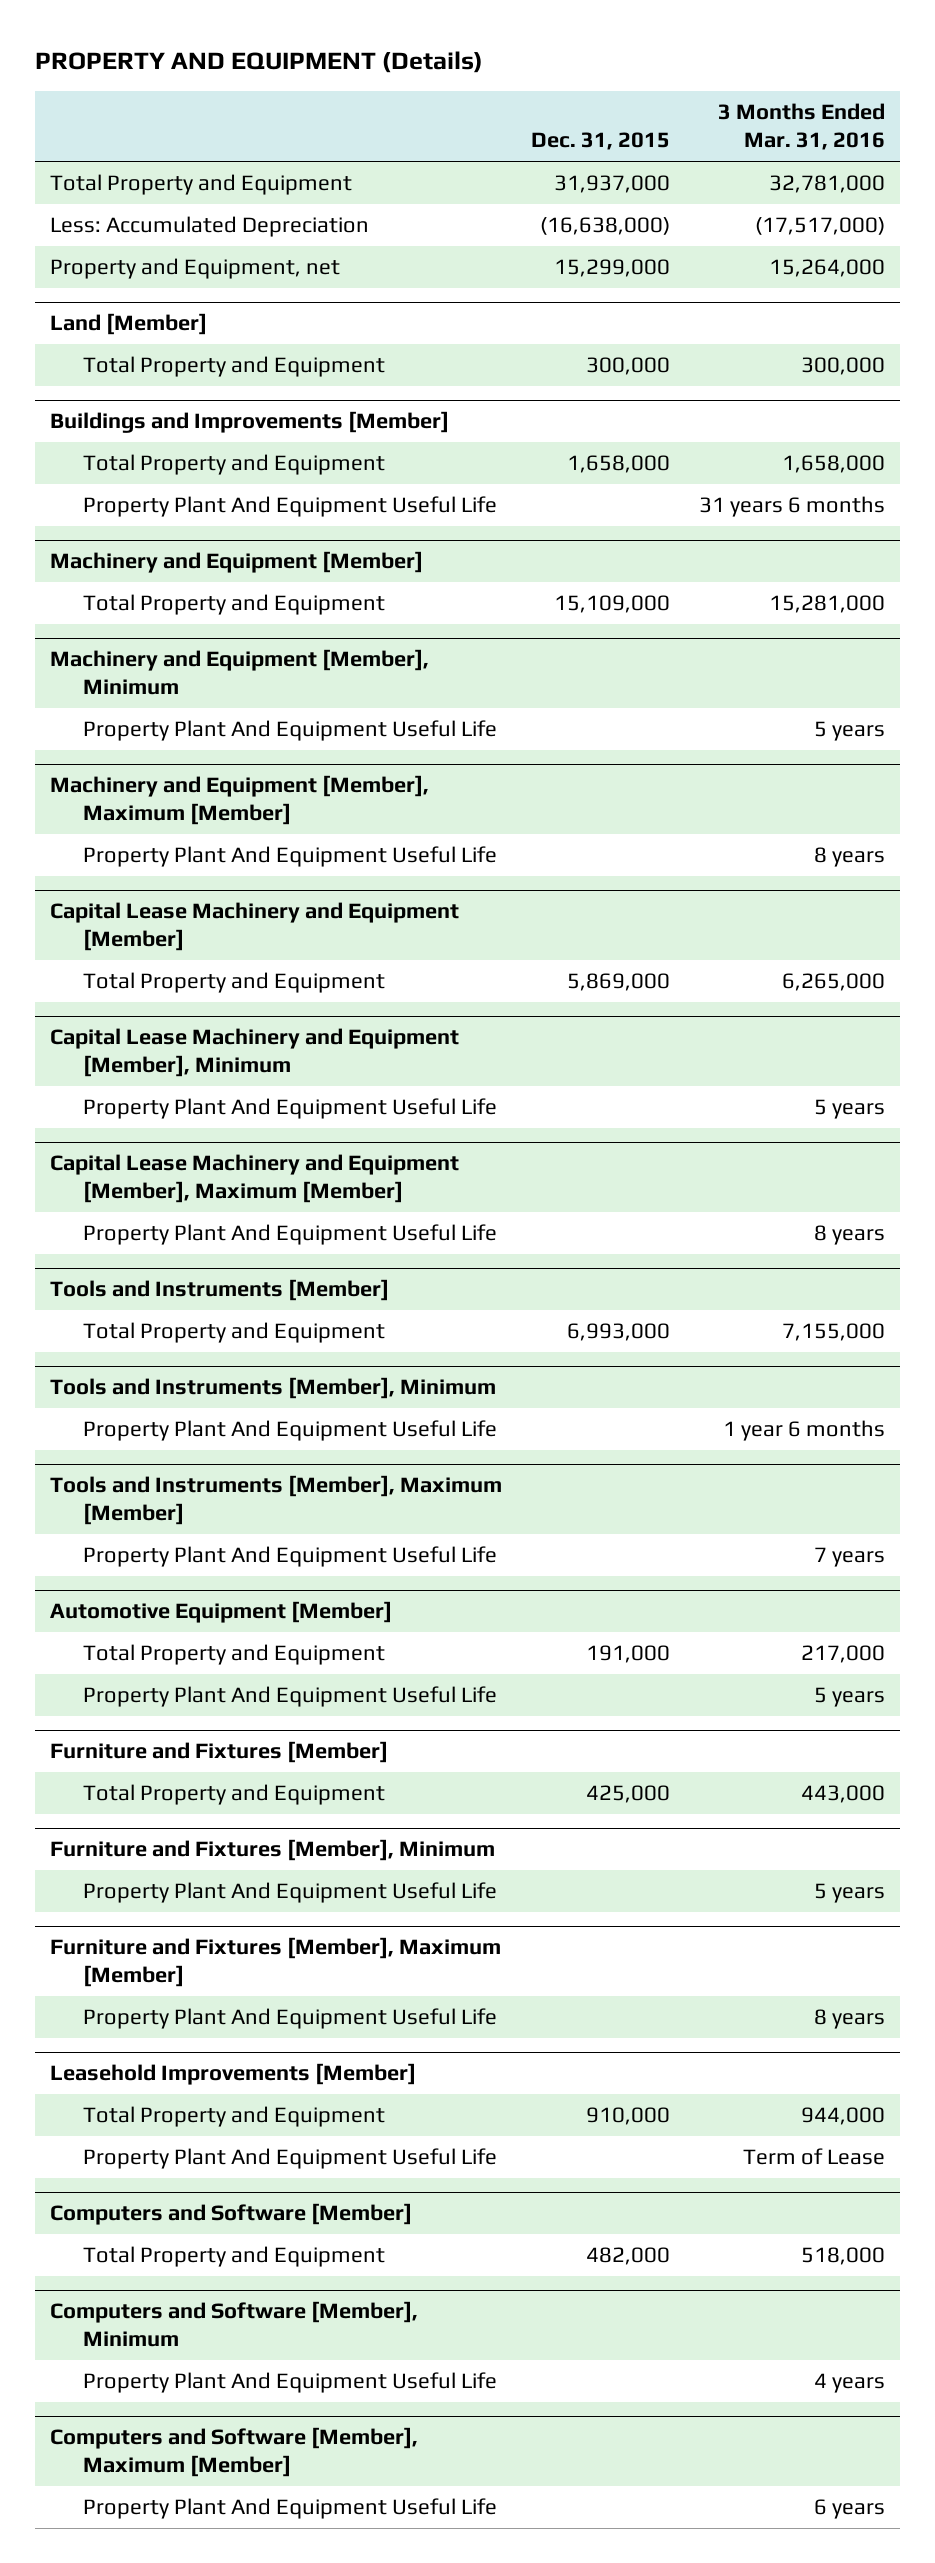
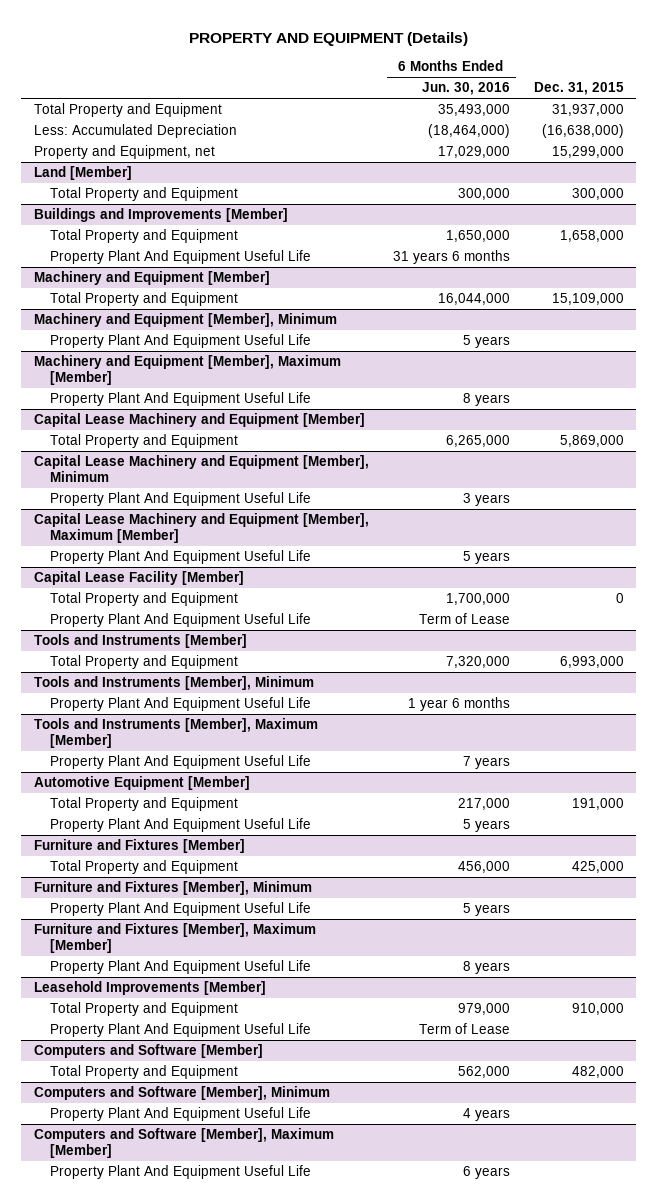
- | Dec. 31, 2015 | 3 Months Ended Mar. 31, 2016
+ | 6 Months Ended Jun. 30, 2016 | Dec. 31, 2015
+ Capital Lease Facility [Member]
+ Total Property and Equipment | 1,700,000 | 0
+ Property Plant And Equipment Useful Life | Term of Lease |

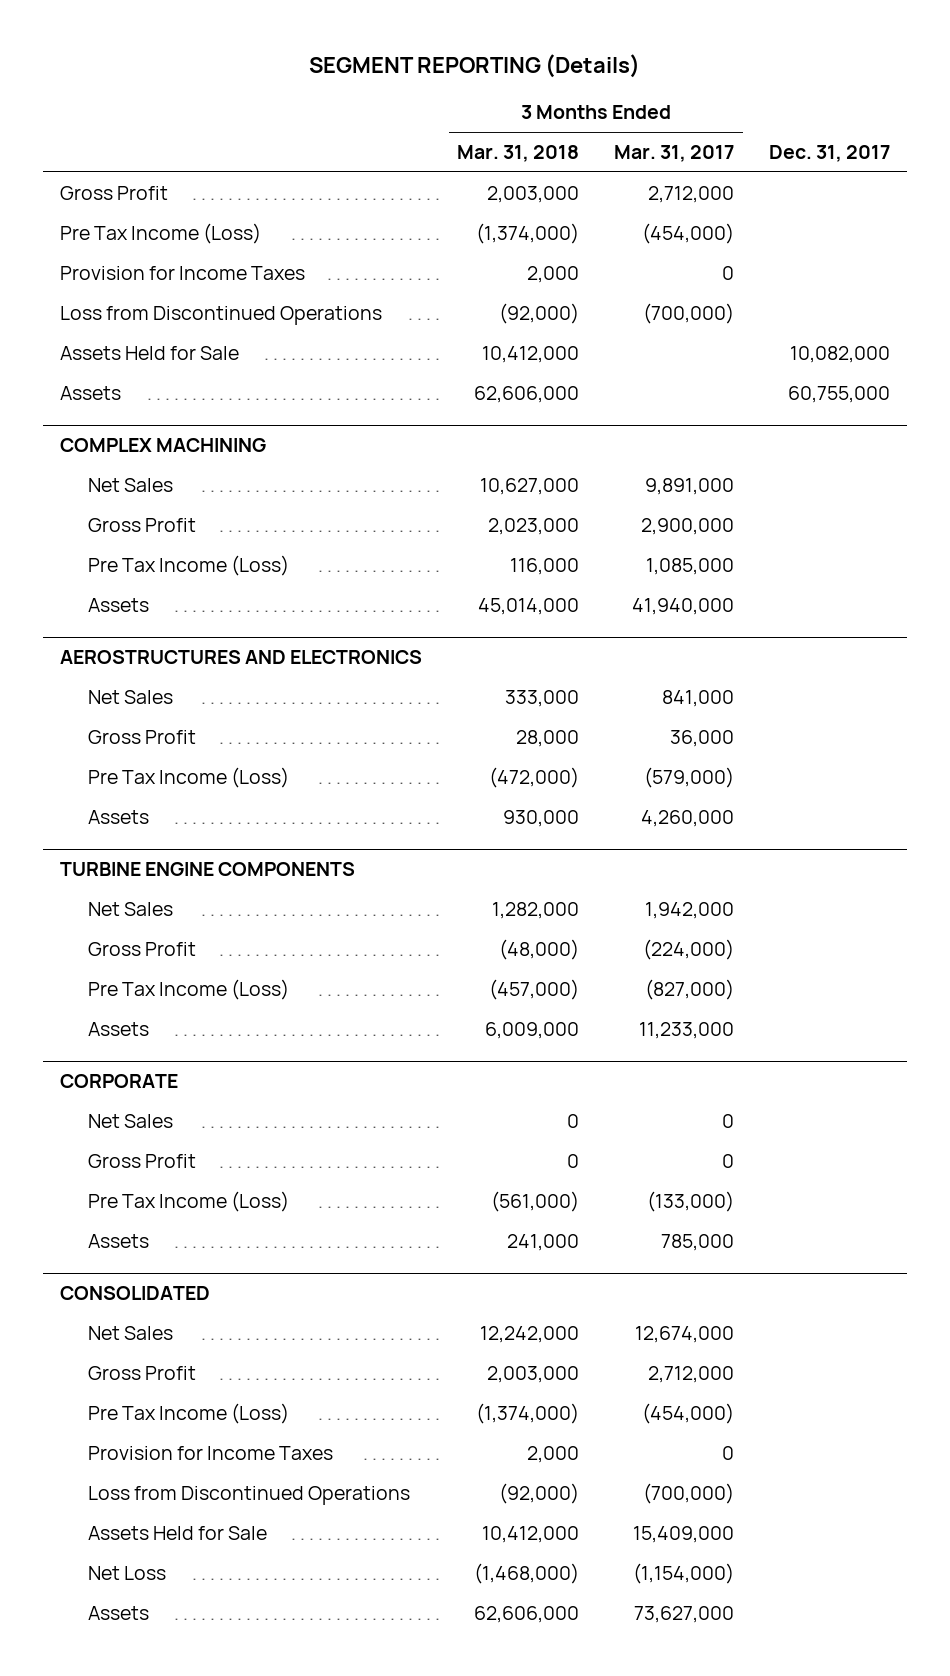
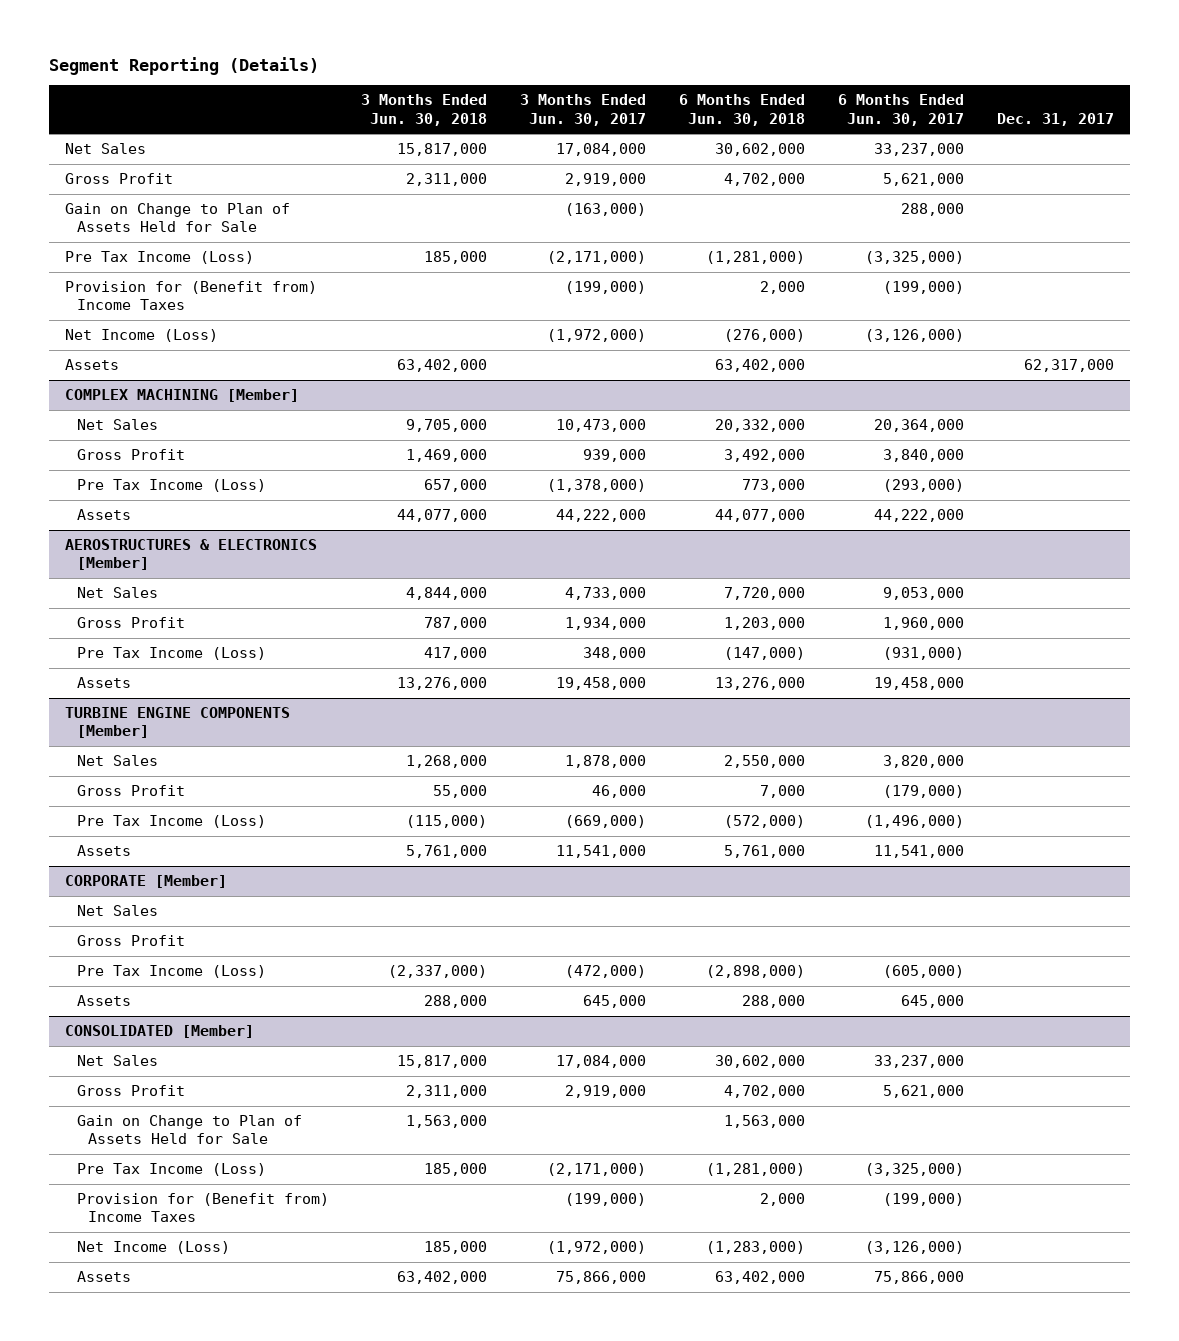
- SEGMENT REPORTING (Details)
+ Segment Reporting (Details)
- | 3 Months Ended Mar. 31, 2018 | 3 Months Ended Mar. 31, 2017 | Dec. 31, 2017
+ | 3 Months Ended Jun. 30, 2018 | 3 Months Ended Jun. 30, 2017 | 6 Months Ended Jun. 30, 2018 | 6 Months Ended Jun. 30, 2017 | Dec. 31, 2017
+ Net Sales | 15,817,000 | 17,084,000 | 30,602,000 | 33,237,000 |
+ Gain on Change to Plan of Assets Held for Sale | | (163,000) | | 288,000 |
- Provision for Income Taxes | 2,000 | 0 |
- Loss from Discontinued Operations | (92,000) | (700,000) |
- Assets Held for Sale | 10,412,000 | | 10,082,000
- Assets | 62,606,000 | | 60,755,000
- COMPLEX MACHINING
+ Provision for (Benefit from) Income Taxes | | (199,000) | 2,000 | (199,000) |
+ Net Income (Loss) | | (1,972,000) | (276,000) | (3,126,000) |
+ Assets | 63,402,000 | | 63,402,000 | | 62,317,000
+ COMPLEX MACHINING [Member]
- AEROSTRUCTURES AND ELECTRONICS
+ AEROSTRUCTURES & ELECTRONICS [Member]
- TURBINE ENGINE COMPONENTS
+ TURBINE ENGINE COMPONENTS [Member]
- CORPORATE
+ CORPORATE [Member]
- CONSOLIDATED
+ CONSOLIDATED [Member]
+ Gain on Change to Plan of Assets Held for Sale | 1,563,000 | | 1,563,000 | |
- Provision for Income Taxes | 2,000 | 0 |
- Loss from Discontinued Operations | (92,000) | (700,000) |
- Assets Held for Sale | 10,412,000 | 15,409,000 |
- Net Loss | (1,468,000) | (1,154,000) |
+ Provision for (Benefit from) Income Taxes | | (199,000) | 2,000 | (199,000) |
+ Net Income (Loss) | 185,000 | (1,972,000) | (1,283,000) | (3,126,000) |

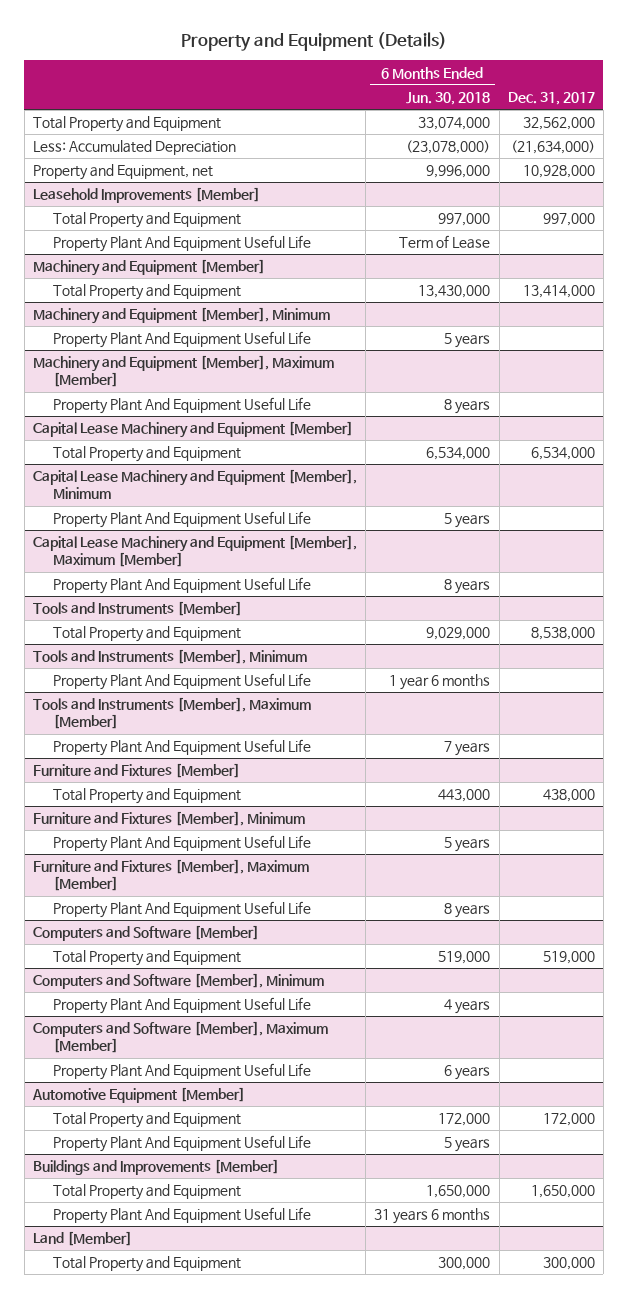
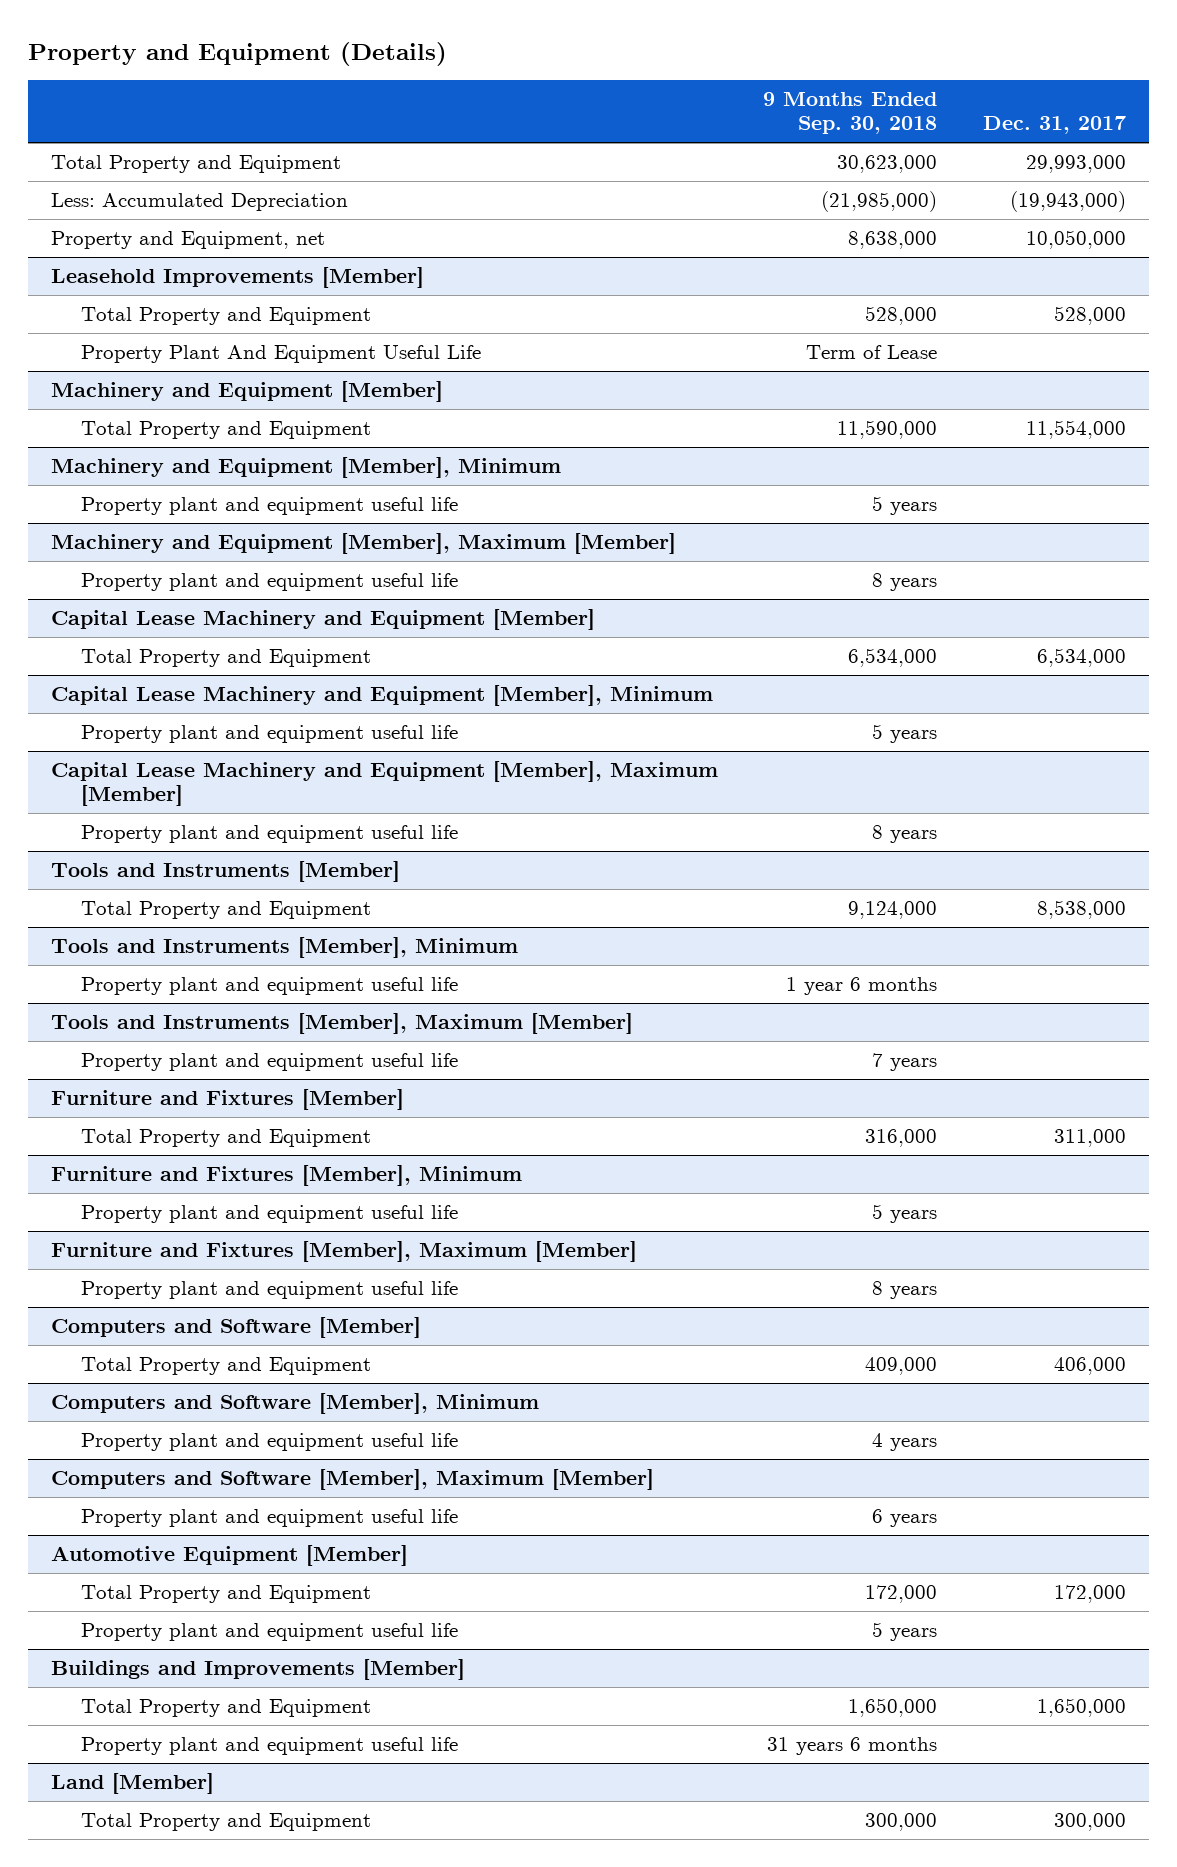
- | 6 Months Ended Jun. 30, 2018 | Dec. 31, 2017
+ | 9 Months Ended Sep. 30, 2018 | Dec. 31, 2017
- Total Property and Equipment | 33,074,000 | 32,562,000
- Less: Accumulated Depreciation | (23,078,000) | (21,634,000)
- Property and Equipment, net | 9,996,000 | 10,928,000
+ Total Property and Equipment | 30,623,000 | 29,993,000
+ Less: Accumulated Depreciation | (21,985,000) | (19,943,000)
+ Property and Equipment, net | 8,638,000 | 10,050,000
@ Leasehold Improvements [Member]
- Total Property and Equipment | 997,000 | 997,000
+ Total Property and Equipment | 528,000 | 528,000
@ Machinery and Equipment [Member]
- Total Property and Equipment | 13,430,000 | 13,414,000
+ Total Property and Equipment | 11,590,000 | 11,554,000
@ Machinery and Equipment [Member], Minimum
- Property Plant And Equipment Useful Life | 5 years |
+ Property plant and equipment useful life | 5 years |
@ Machinery and Equipment [Member], Maximum [Member]
- Property Plant And Equipment Useful Life | 8 years |
+ Property plant and equipment useful life | 8 years |
@ Capital Lease Machinery and Equipment [Member], Minimum
- Property Plant And Equipment Useful Life | 5 years |
+ Property plant and equipment useful life | 5 years |
@ Capital Lease Machinery and Equipment [Member], Maximum [Member]
- Property Plant And Equipment Useful Life | 8 years |
+ Property plant and equipment useful life | 8 years |
@ Tools and Instruments [Member], Minimum
- Property Plant And Equipment Useful Life | 1 year 6 months |
+ Property plant and equipment useful life | 1 year 6 months |
@ Tools and Instruments [Member], Maximum [Member]
- Property Plant And Equipment Useful Life | 7 years |
+ Property plant and equipment useful life | 7 years |
@ Furniture and Fixtures [Member]
- Total Property and Equipment | 443,000 | 438,000
+ Total Property and Equipment | 316,000 | 311,000
@ Furniture and Fixtures [Member], Minimum
- Property Plant And Equipment Useful Life | 5 years |
+ Property plant and equipment useful life | 5 years |
@ Furniture and Fixtures [Member], Maximum [Member]
- Property Plant And Equipment Useful Life | 8 years |
+ Property plant and equipment useful life | 8 years |
@ Computers and Software [Member]
- Total Property and Equipment | 519,000 | 519,000
+ Total Property and Equipment | 409,000 | 406,000
@ Computers and Software [Member], Minimum
- Property Plant And Equipment Useful Life | 4 years |
+ Property plant and equipment useful life | 4 years |
@ Computers and Software [Member], Maximum [Member]
- Property Plant And Equipment Useful Life | 6 years |
+ Property plant and equipment useful life | 6 years |
@ Automotive Equipment [Member]
- Property Plant And Equipment Useful Life | 5 years |
+ Property plant and equipment useful life | 5 years |
@ Buildings and Improvements [Member]
- Property Plant And Equipment Useful Life | 31 years 6 months |
+ Property plant and equipment useful life | 31 years 6 months |

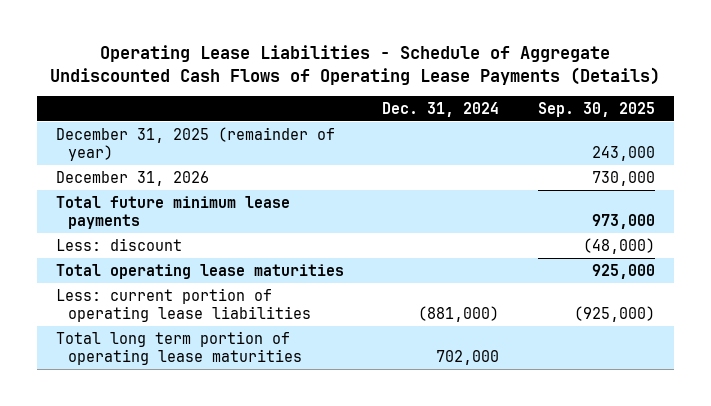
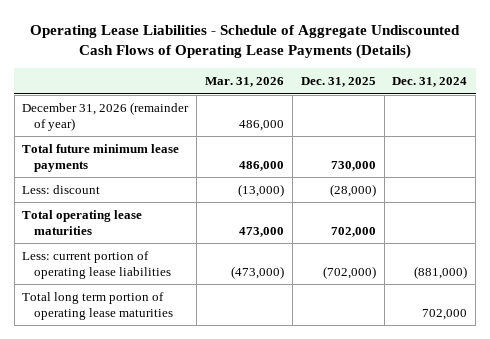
- | Dec. 31, 2024 | Sep. 30, 2025
+ | Mar. 31, 2026 | Dec. 31, 2025 | Dec. 31, 2024
- December 31, 2025 (remainder of year) | | 243,000
- December 31, 2026 | | 730,000
+ December 31, 2026 (remainder of year) | 486,000 | |

